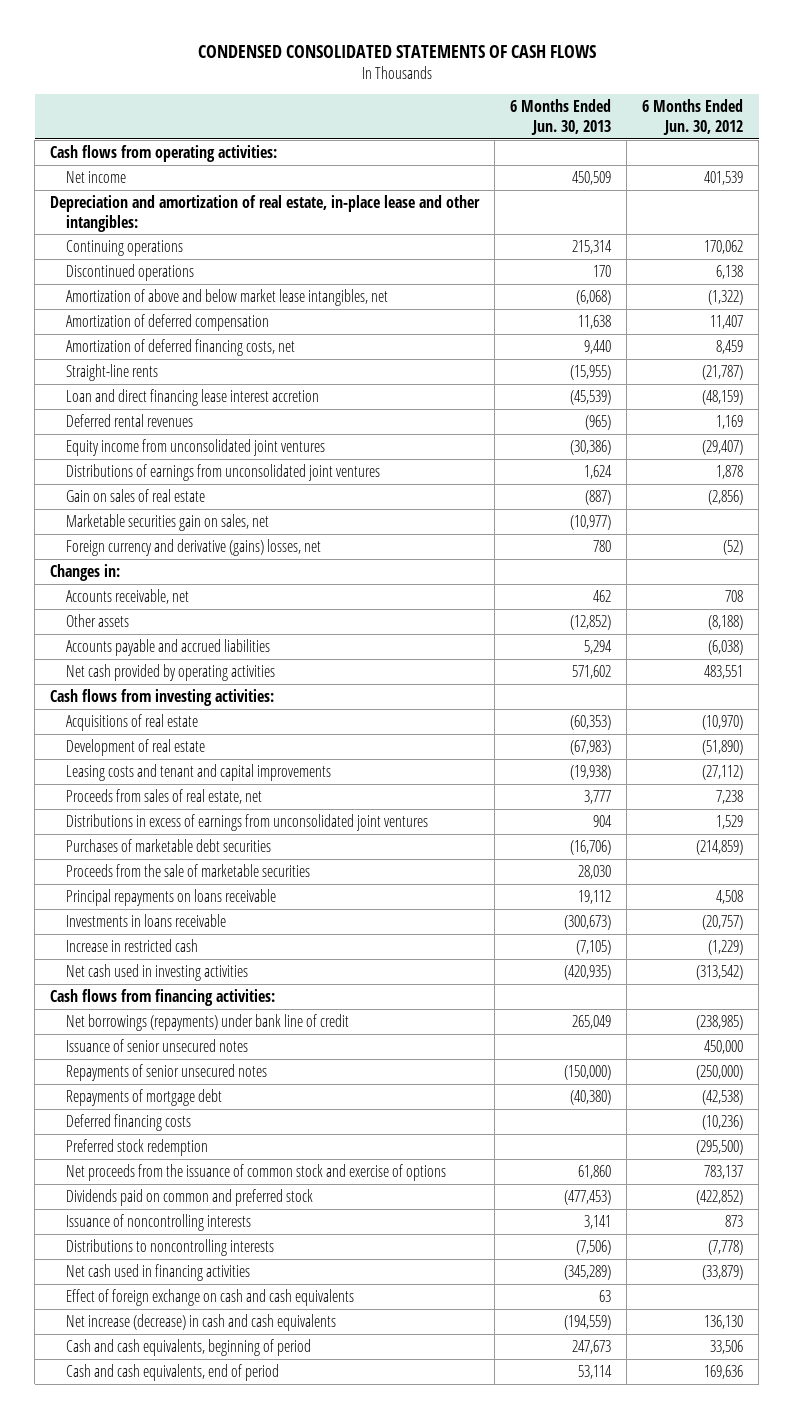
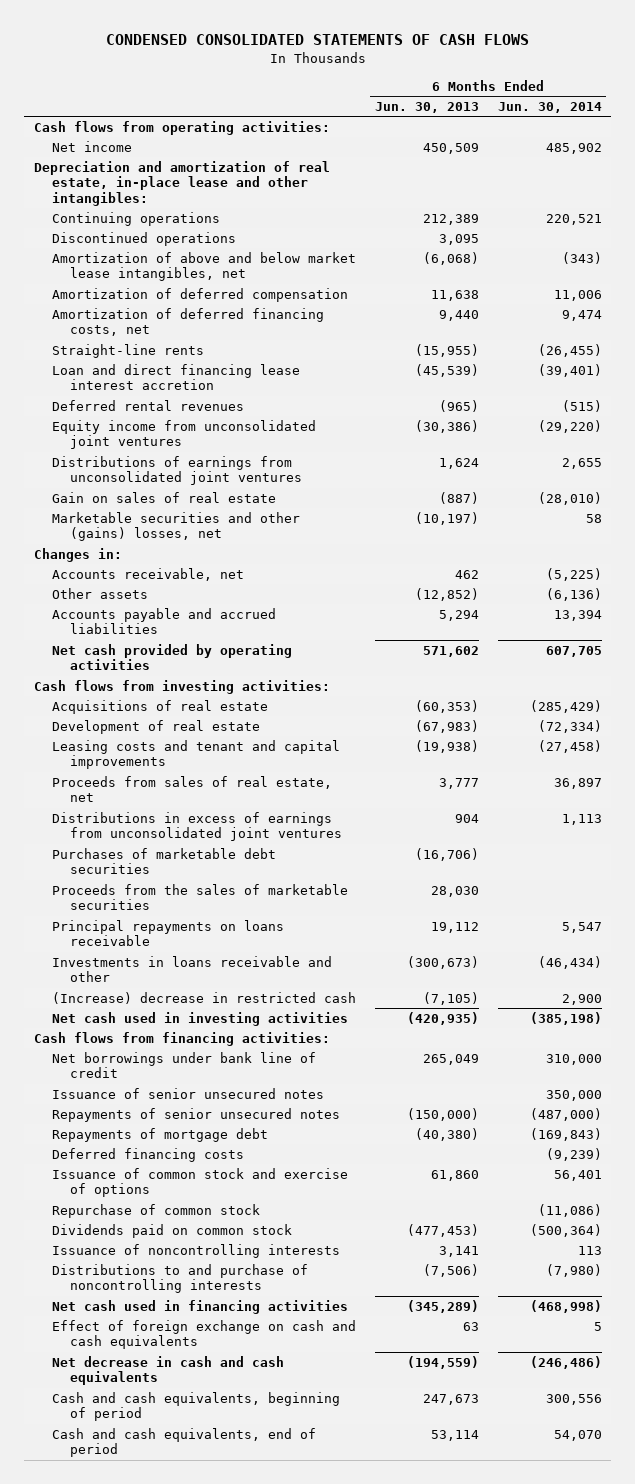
- | 6 Months Ended Jun. 30, 2013 | 6 Months Ended Jun. 30, 2012
+ | 6 Months Ended Jun. 30, 2013 | 6 Months Ended Jun. 30, 2014
- Continuing operations | 215,314 | 170,062
- Discontinued operations | 170 | 6,138
+ Continuing operations | 212,389 | 220,521
+ Discontinued operations | 3,095 |
- Marketable securities gain on sales, net | (10,977) |
- Foreign currency and derivative (gains) losses, net | 780 | (52)
+ Marketable securities and other (gains) losses, net | (10,197) | 58
- Proceeds from the sale of marketable securities | 28,030 |
+ Proceeds from the sales of marketable securities | 28,030 |
- Investments in loans receivable | (300,673) | (20,757)
- Increase in restricted cash | (7,105) | (1,229)
+ Investments in loans receivable and other | (300,673) | (46,434)
+ (Increase) decrease in restricted cash | (7,105) | 2,900
- Net borrowings (repayments) under bank line of credit | 265,049 | (238,985)
+ Net borrowings under bank line of credit | 265,049 | 310,000
- Preferred stock redemption | | (295,500)
- Net proceeds from the issuance of common stock and exercise of options | 61,860 | 783,137
- Dividends paid on common and preferred stock | (477,453) | (422,852)
+ Issuance of common stock and exercise of options | 61,860 | 56,401
+ Repurchase of common stock | | (11,086)
+ Dividends paid on common stock | (477,453) | (500,364)
- Distributions to noncontrolling interests | (7,506) | (7,778)
+ Distributions to and purchase of noncontrolling interests | (7,506) | (7,980)
- Net increase (decrease) in cash and cash equivalents | (194,559) | 136,130
+ Net decrease in cash and cash equivalents | (194,559) | (246,486)

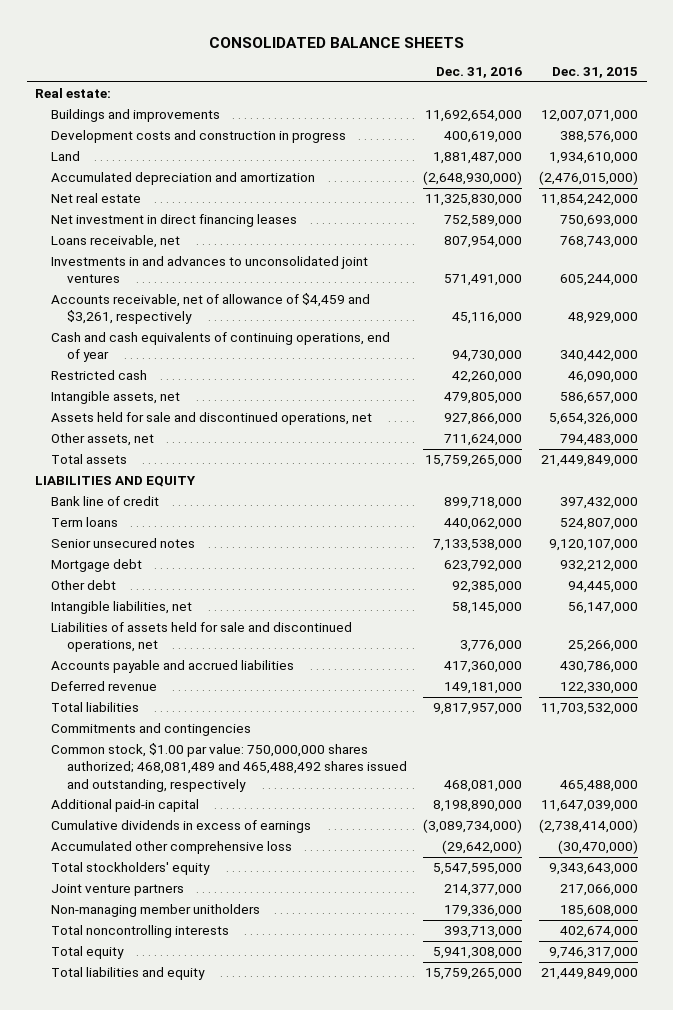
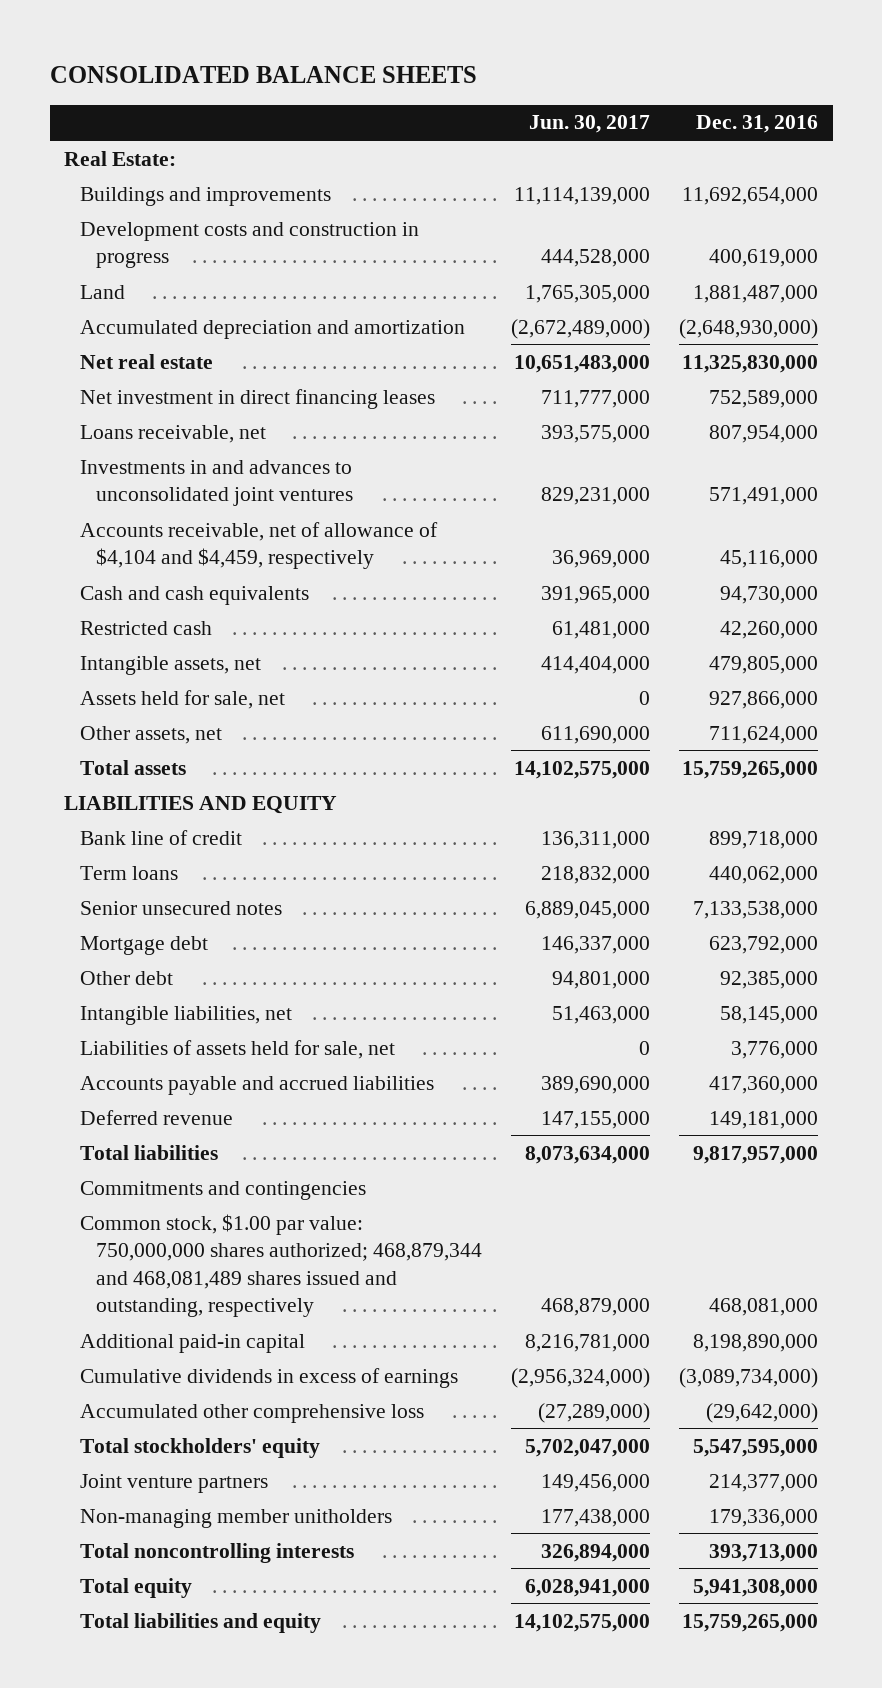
- | Dec. 31, 2016 | Dec. 31, 2015
+ | Jun. 30, 2017 | Dec. 31, 2016
- Real estate:
+ Real Estate:
- Accounts receivable, net of allowance of $4,459 and $3,261, respectively | 45,116,000 | 48,929,000
- Cash and cash equivalents of continuing operations, end of year | 94,730,000 | 340,442,000
+ Accounts receivable, net of allowance of $4,104 and $4,459, respectively | 36,969,000 | 45,116,000
+ Cash and cash equivalents | 391,965,000 | 94,730,000
- Assets held for sale and discontinued operations, net | 927,866,000 | 5,654,326,000
+ Assets held for sale, net | 0 | 927,866,000
- Liabilities of assets held for sale and discontinued operations, net | 3,776,000 | 25,266,000
+ Liabilities of assets held for sale, net | 0 | 3,776,000
- Common stock, $1.00 par value: 750,000,000 shares authorized; 468,081,489 and 465,488,492 shares issued and outstanding, respectively | 468,081,000 | 465,488,000
+ Common stock, $1.00 par value: 750,000,000 shares authorized; 468,879,344 and 468,081,489 shares issued and outstanding, respectively | 468,879,000 | 468,081,000

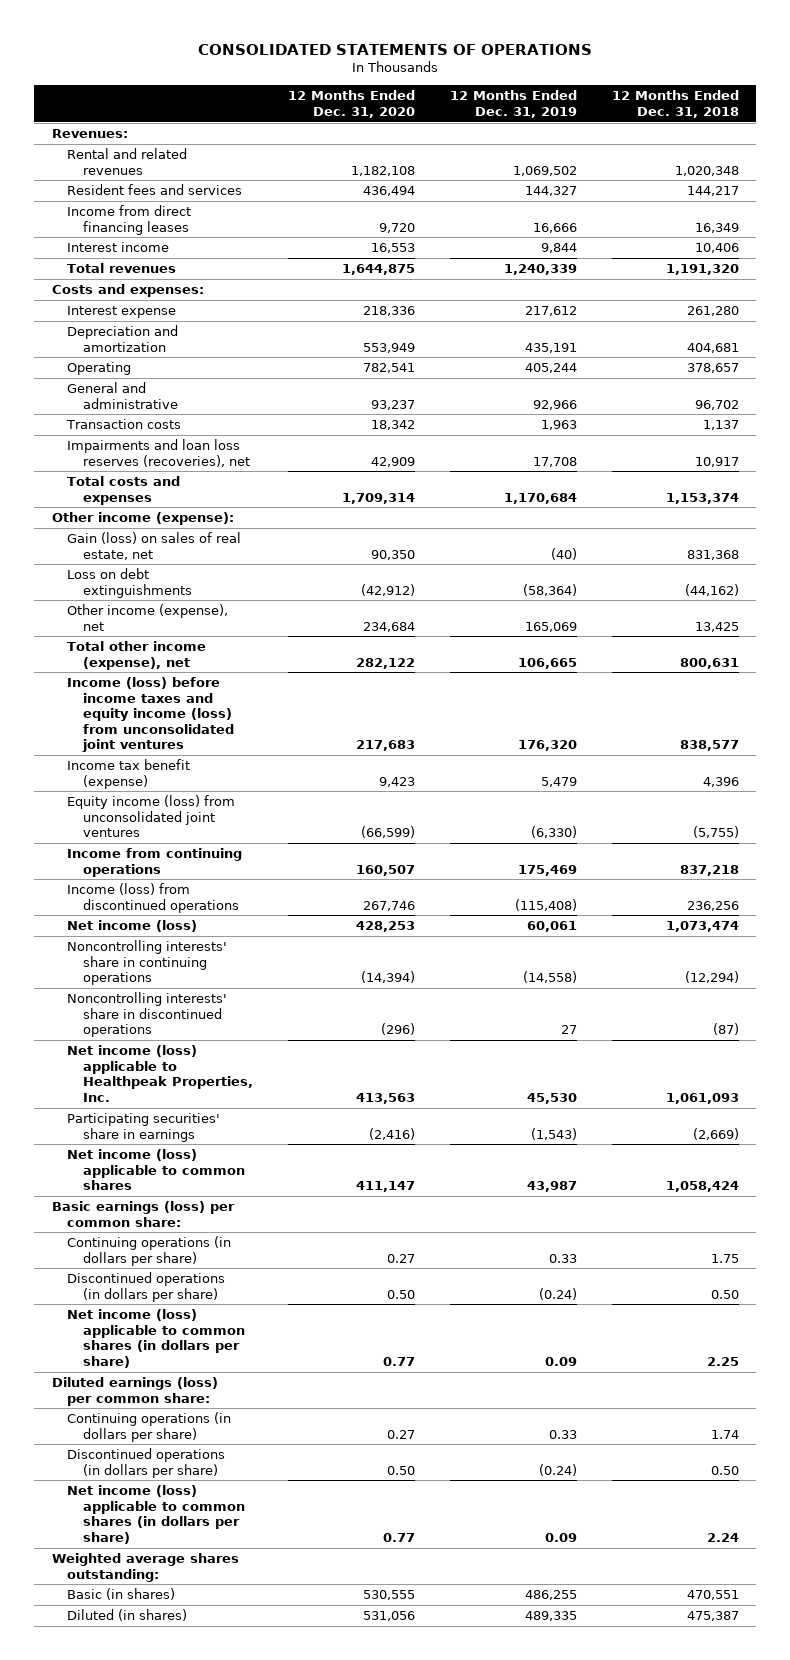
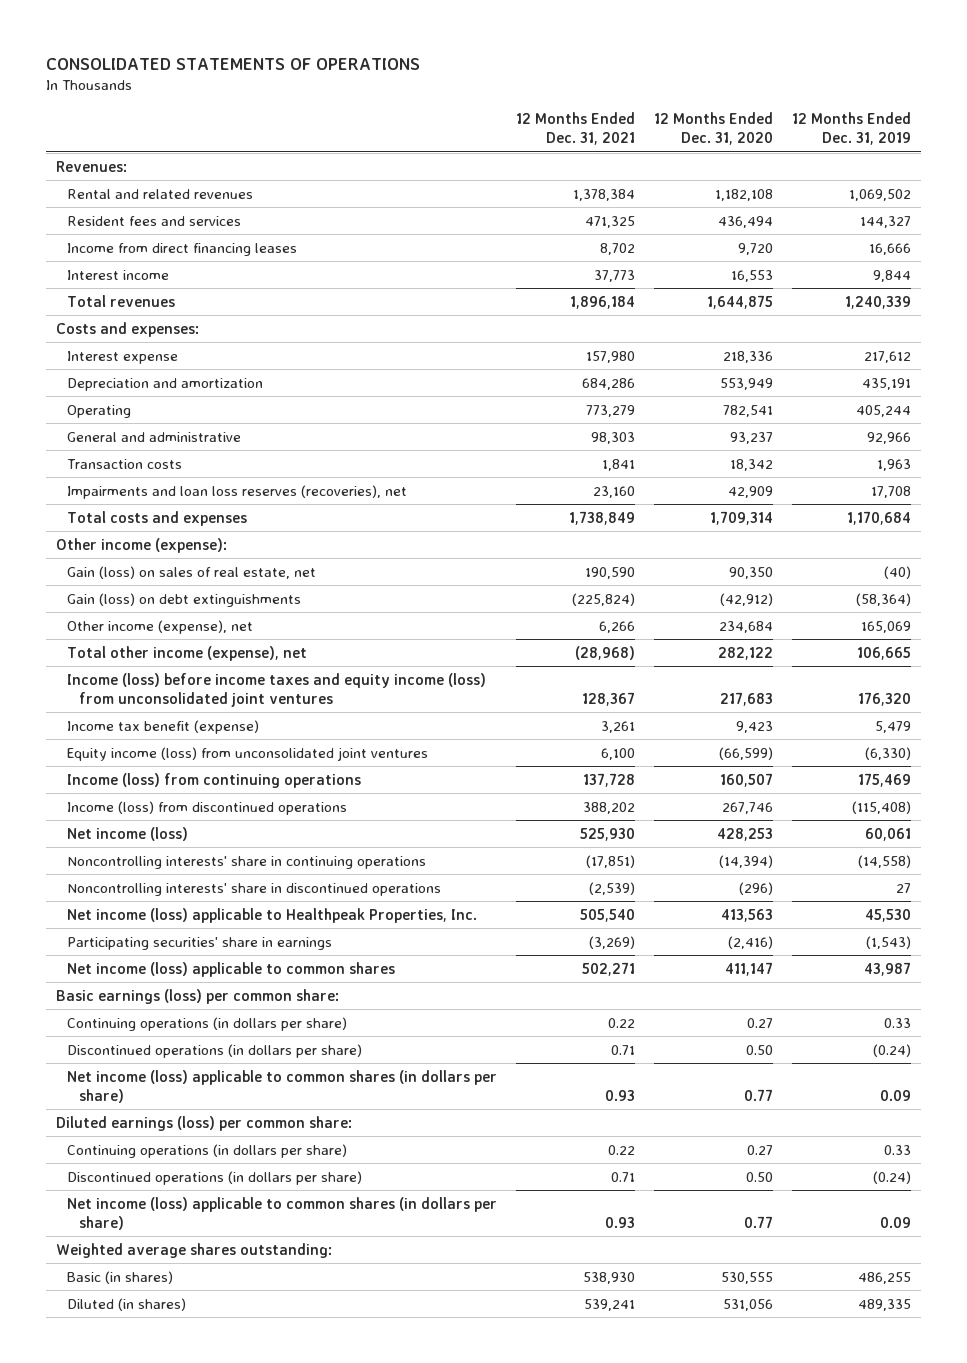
- | 12 Months Ended Dec. 31, 2020 | 12 Months Ended Dec. 31, 2019 | 12 Months Ended Dec. 31, 2018
+ | 12 Months Ended Dec. 31, 2021 | 12 Months Ended Dec. 31, 2020 | 12 Months Ended Dec. 31, 2019
- Loss on debt extinguishments | (42,912) | (58,364) | (44,162)
+ Gain (loss) on debt extinguishments | (225,824) | (42,912) | (58,364)
- Income from continuing operations | 160,507 | 175,469 | 837,218
+ Income (loss) from continuing operations | 137,728 | 160,507 | 175,469

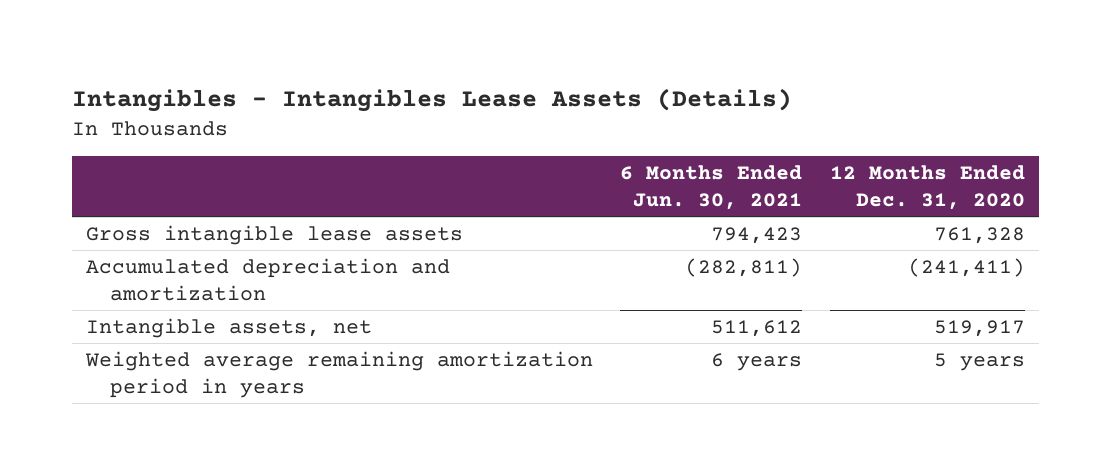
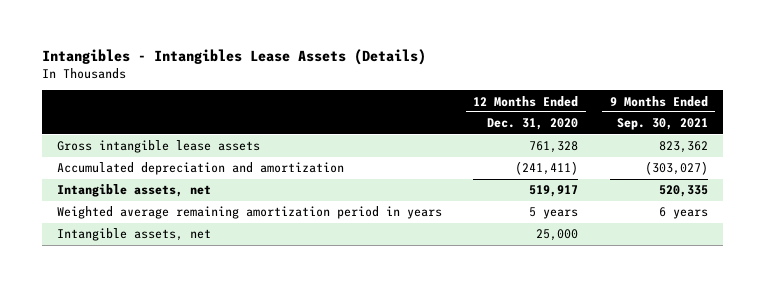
- | 6 Months Ended Jun. 30, 2021 | 12 Months Ended Dec. 31, 2020
+ | 12 Months Ended Dec. 31, 2020 | 9 Months Ended Sep. 30, 2021
+ Intangible assets, net | 25,000 |

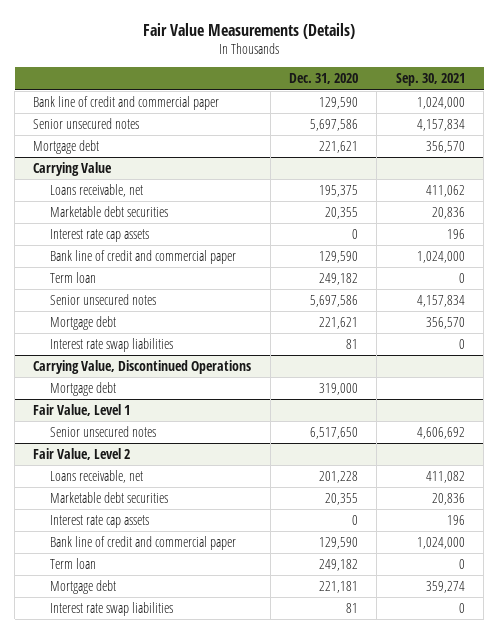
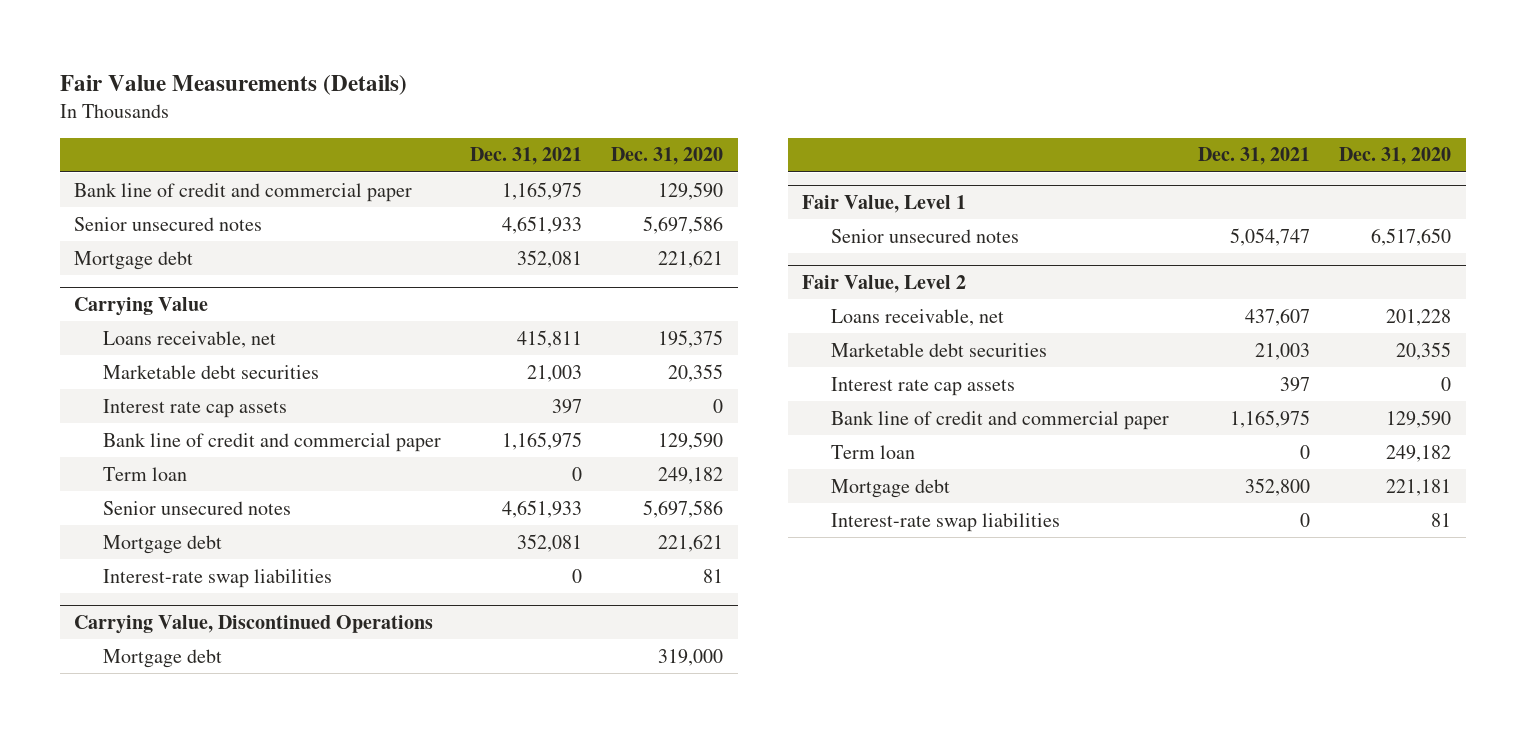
- | Dec. 31, 2020 | Sep. 30, 2021
+ | Dec. 31, 2021 | Dec. 31, 2020
@ Carrying Value
- Interest rate swap liabilities | 81 | 0
+ Interest-rate swap liabilities | 0 | 81
@ Fair Value, Level 2
- Interest rate swap liabilities | 81 | 0
+ Interest-rate swap liabilities | 0 | 81

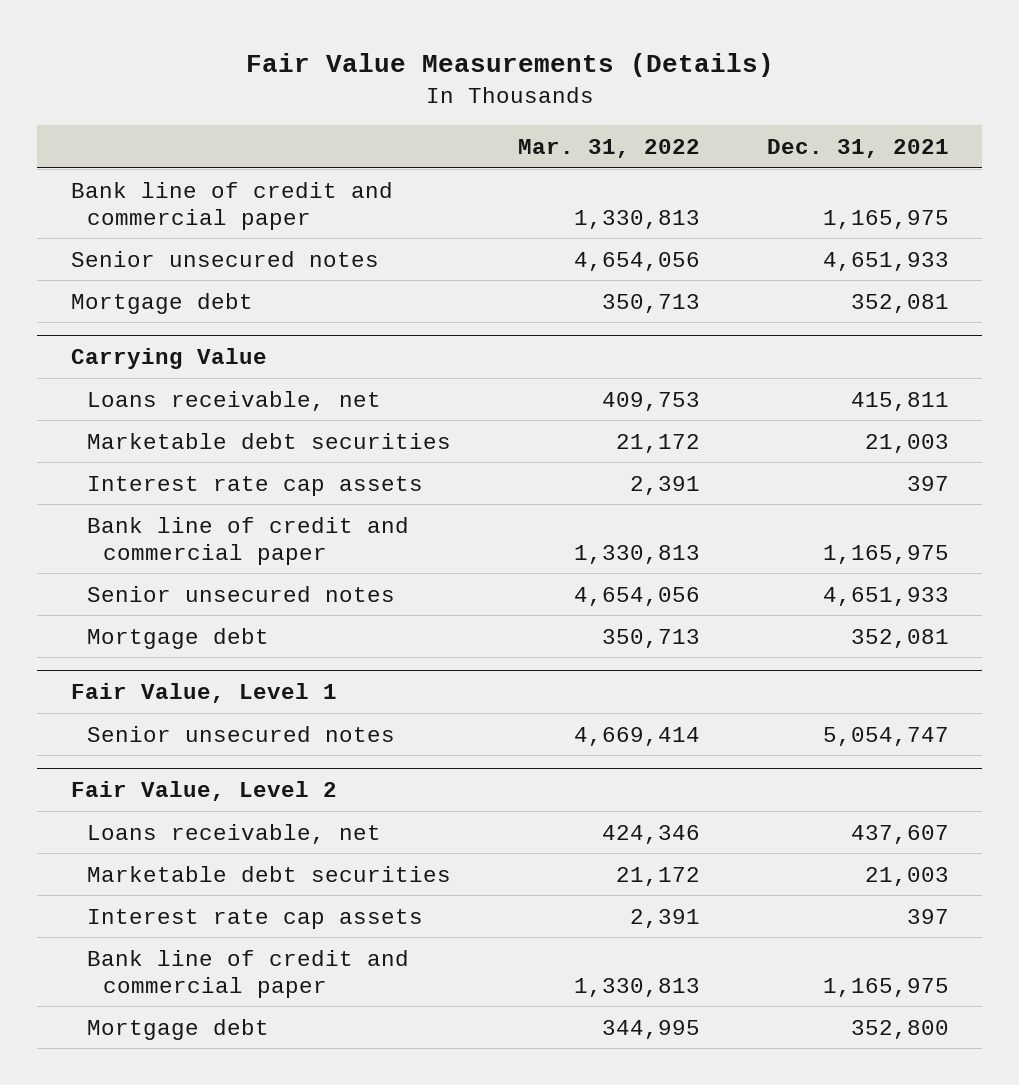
- | Dec. 31, 2021 | Dec. 31, 2020
+ | Mar. 31, 2022 | Dec. 31, 2021
@ Carrying Value
- Term loan | 0 | 249,182
- Interest-rate swap liabilities | 0 | 81
- Carrying Value, Discontinued Operations
- Mortgage debt | | 319,000
@ Fair Value, Level 2
- Term loan | 0 | 249,182
- Interest-rate swap liabilities | 0 | 81

